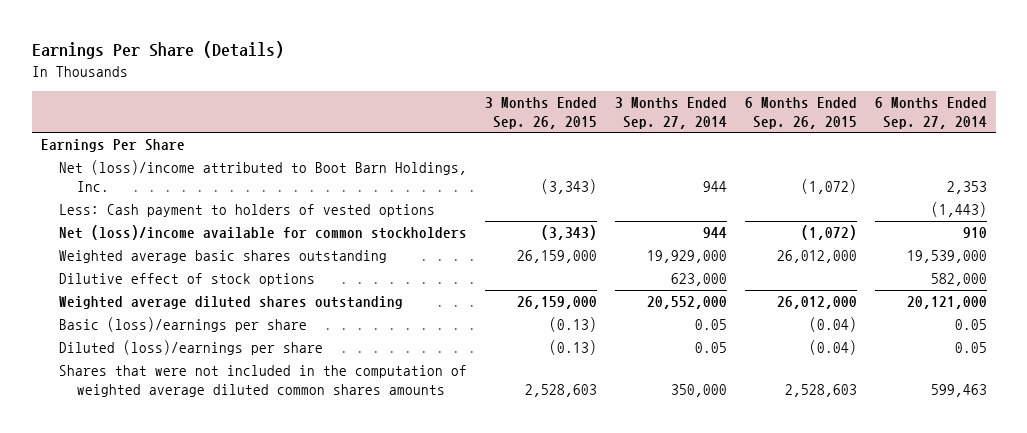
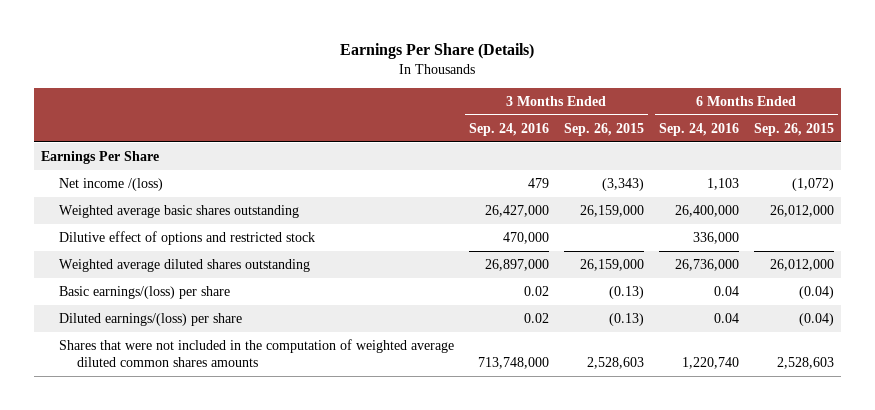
- | 3 Months Ended Sep. 26, 2015 | 3 Months Ended Sep. 27, 2014 | 6 Months Ended Sep. 26, 2015 | 6 Months Ended Sep. 27, 2014
+ | 3 Months Ended Sep. 24, 2016 | 3 Months Ended Sep. 26, 2015 | 6 Months Ended Sep. 24, 2016 | 6 Months Ended Sep. 26, 2015
- Net (loss)/income attributed to Boot Barn Holdings, Inc. | (3,343) | 944 | (1,072) | 2,353
- Less: Cash payment to holders of vested options | | | | (1,443)
- Net (loss)/income available for common stockholders | (3,343) | 944 | (1,072) | 910
+ Net income /(loss) | 479 | (3,343) | 1,103 | (1,072)
- Dilutive effect of stock options | | 623,000 | | 582,000
+ Dilutive effect of options and restricted stock | 470,000 | | 336,000 |
- Basic (loss)/earnings per share | (0.13) | 0.05 | (0.04) | 0.05
- Diluted (loss)/earnings per share | (0.13) | 0.05 | (0.04) | 0.05
+ Basic earnings/(loss) per share | 0.02 | (0.13) | 0.04 | (0.04)
+ Diluted earnings/(loss) per share | 0.02 | (0.13) | 0.04 | (0.04)

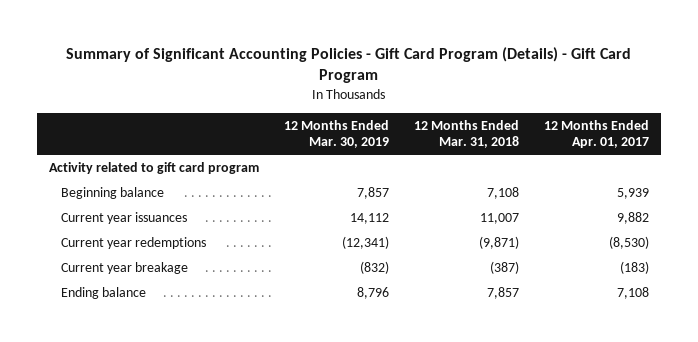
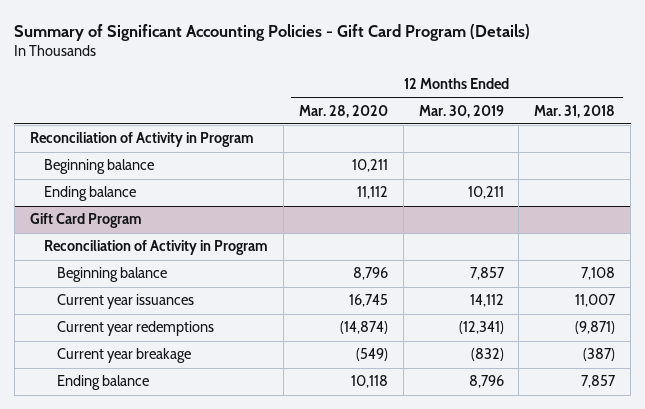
- Summary of Significant Accounting Policies - Gift Card Program (Details) - Gift Card Program
+ Summary of Significant Accounting Policies - Gift Card Program (Details)
- | 12 Months Ended Mar. 30, 2019 | 12 Months Ended Mar. 31, 2018 | 12 Months Ended Apr. 01, 2017
+ | 12 Months Ended Mar. 28, 2020 | 12 Months Ended Mar. 30, 2019 | 12 Months Ended Mar. 31, 2018
- Activity related to gift card program
+ Reconciliation of Activity in Program
+ Beginning balance | 10,211 | |
+ Ending balance | 11,112 | 10,211 |
+ Gift Card Program
+ Reconciliation of Activity in Program

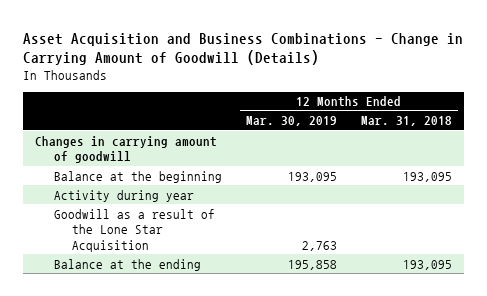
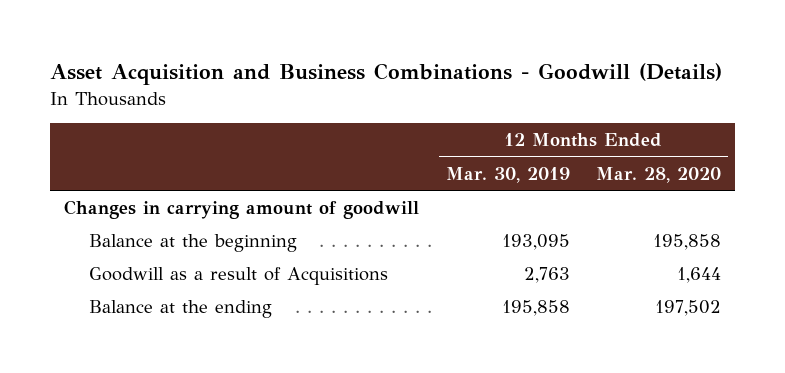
- Asset Acquisition and Business Combinations - Change in Carrying Amount of Goodwill (Details)
+ Asset Acquisition and Business Combinations - Goodwill (Details)
- | 12 Months Ended Mar. 30, 2019 | 12 Months Ended Mar. 31, 2018
+ | 12 Months Ended Mar. 30, 2019 | 12 Months Ended Mar. 28, 2020
- Activity during year
- Goodwill as a result of the Lone Star Acquisition | 2,763 |
+ Goodwill as a result of Acquisitions | 2,763 | 1,644

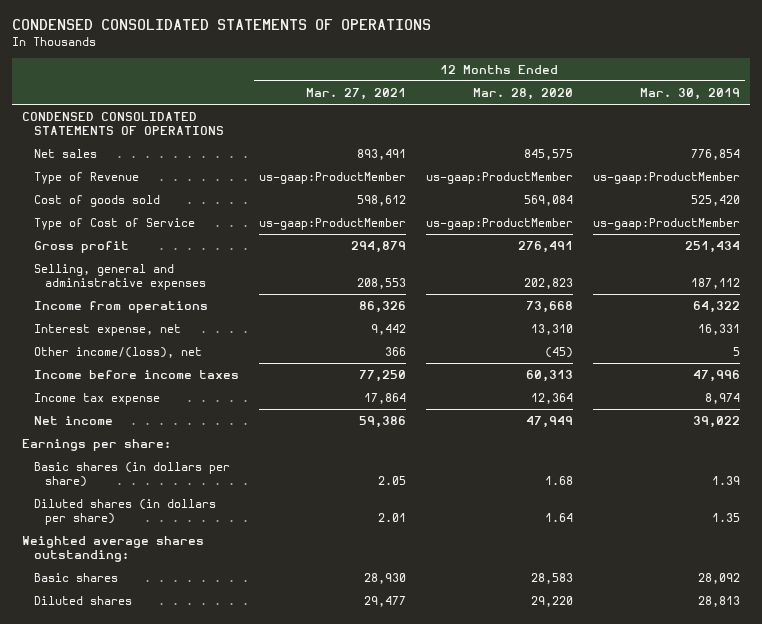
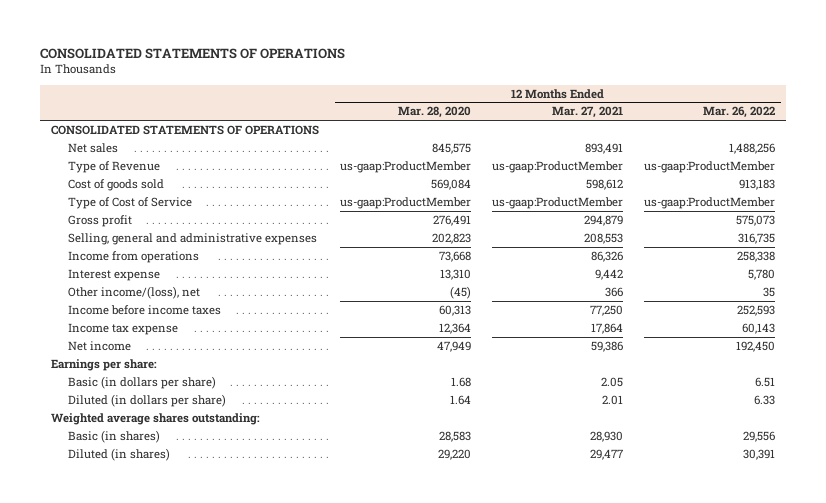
- CONDENSED CONSOLIDATED STATEMENTS OF OPERATIONS
+ CONSOLIDATED STATEMENTS OF OPERATIONS
- | 12 Months Ended Mar. 27, 2021 | 12 Months Ended Mar. 28, 2020 | 12 Months Ended Mar. 30, 2019
+ | 12 Months Ended Mar. 28, 2020 | 12 Months Ended Mar. 27, 2021 | 12 Months Ended Mar. 26, 2022
- CONDENSED CONSOLIDATED STATEMENTS OF OPERATIONS
+ CONSOLIDATED STATEMENTS OF OPERATIONS
- Interest expense, net | 9,442 | 13,310 | 16,331
+ Interest expense | 13,310 | 9,442 | 5,780
- Basic shares (in dollars per share) | 2.05 | 1.68 | 1.39
- Diluted shares (in dollars per share) | 2.01 | 1.64 | 1.35
+ Basic (in dollars per share) | 1.68 | 2.05 | 6.51
+ Diluted (in dollars per share) | 1.64 | 2.01 | 6.33
- Basic shares | 28,930 | 28,583 | 28,092
- Diluted shares | 29,477 | 29,220 | 28,813
+ Basic (in shares) | 28,583 | 28,930 | 29,556
+ Diluted (in shares) | 29,220 | 29,477 | 30,391

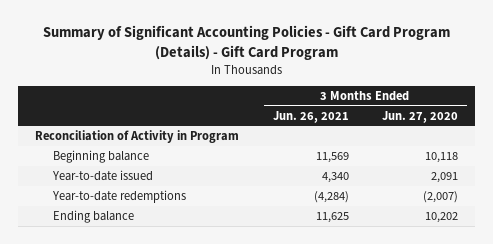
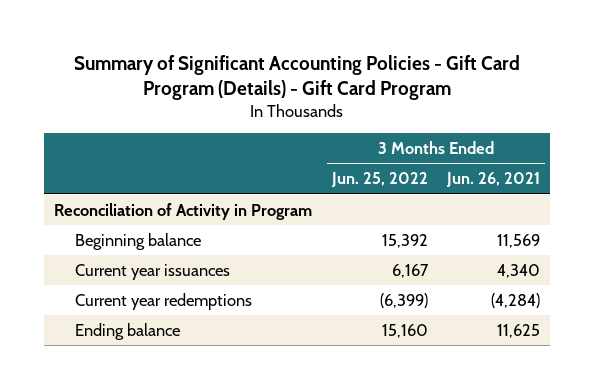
- | 3 Months Ended Jun. 26, 2021 | 3 Months Ended Jun. 27, 2020
+ | 3 Months Ended Jun. 25, 2022 | 3 Months Ended Jun. 26, 2021
- Year-to-date issued | 4,340 | 2,091
- Year-to-date redemptions | (4,284) | (2,007)
+ Current year issuances | 6,167 | 4,340
+ Current year redemptions | (6,399) | (4,284)

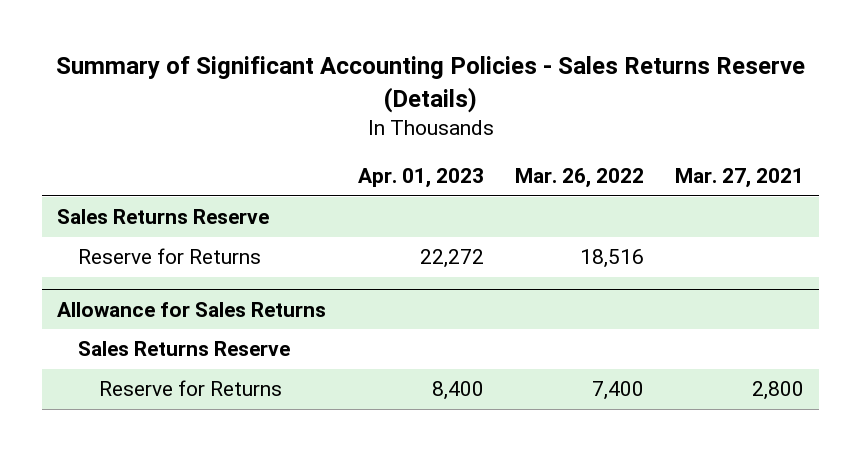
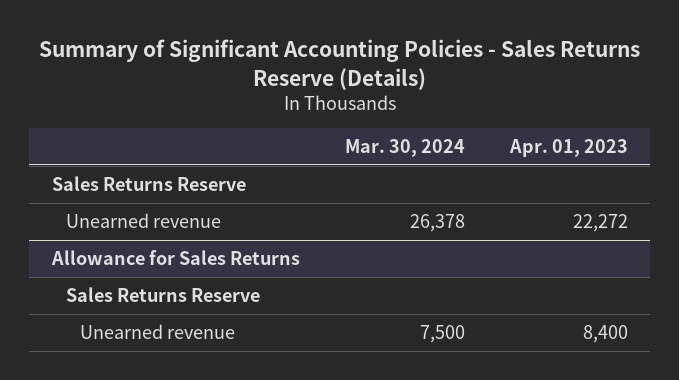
- | Apr. 01, 2023 | Mar. 26, 2022 | Mar. 27, 2021
+ | Mar. 30, 2024 | Apr. 01, 2023
- Reserve for Returns | 22,272 | 18,516 |
+ Unearned revenue | 26,378 | 22,272
@ Allowance for Sales Returns
- Reserve for Returns | 8,400 | 7,400 | 2,800
+ Unearned revenue | 7,500 | 8,400

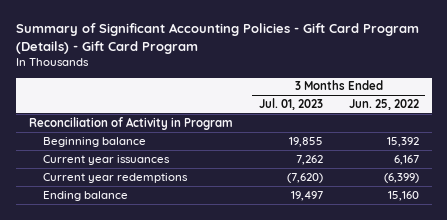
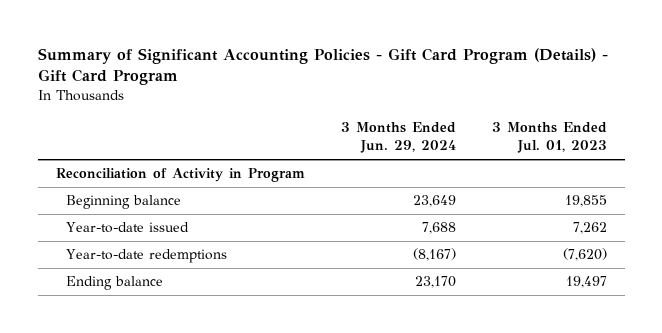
- | 3 Months Ended Jul. 01, 2023 | 3 Months Ended Jun. 25, 2022
+ | 3 Months Ended Jun. 29, 2024 | 3 Months Ended Jul. 01, 2023
- Current year issuances | 7,262 | 6,167
- Current year redemptions | (7,620) | (6,399)
+ Year-to-date issued | 7,688 | 7,262
+ Year-to-date redemptions | (8,167) | (7,620)

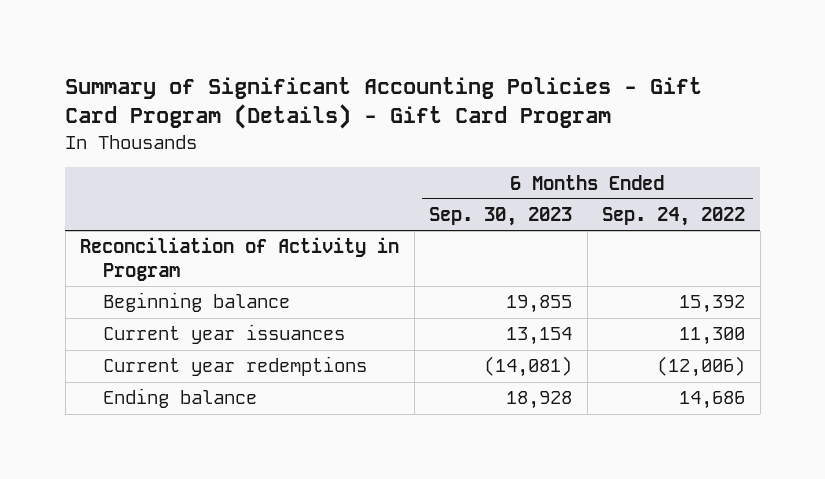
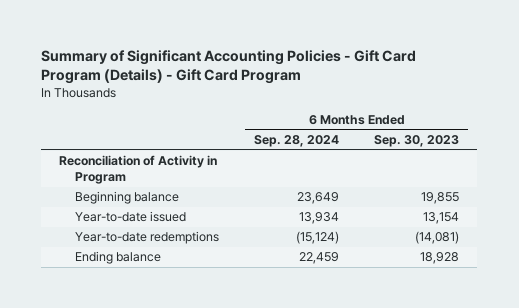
- | 6 Months Ended Sep. 30, 2023 | 6 Months Ended Sep. 24, 2022
+ | 6 Months Ended Sep. 28, 2024 | 6 Months Ended Sep. 30, 2023
- Current year issuances | 13,154 | 11,300
- Current year redemptions | (14,081) | (12,006)
+ Year-to-date issued | 13,934 | 13,154
+ Year-to-date redemptions | (15,124) | (14,081)

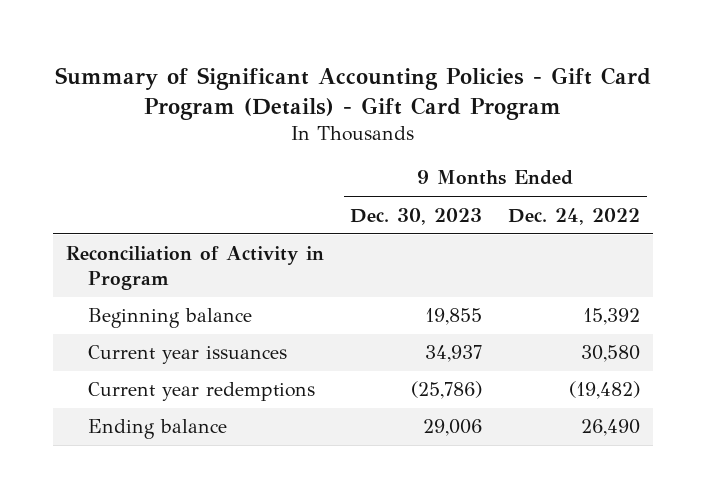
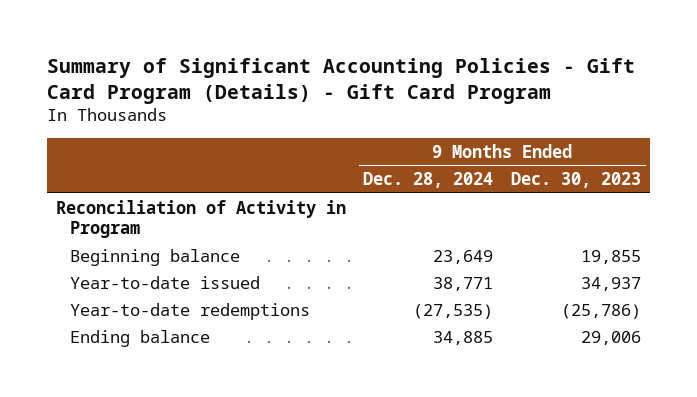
- | 9 Months Ended Dec. 30, 2023 | 9 Months Ended Dec. 24, 2022
+ | 9 Months Ended Dec. 28, 2024 | 9 Months Ended Dec. 30, 2023
- Current year issuances | 34,937 | 30,580
- Current year redemptions | (25,786) | (19,482)
+ Year-to-date issued | 38,771 | 34,937
+ Year-to-date redemptions | (27,535) | (25,786)

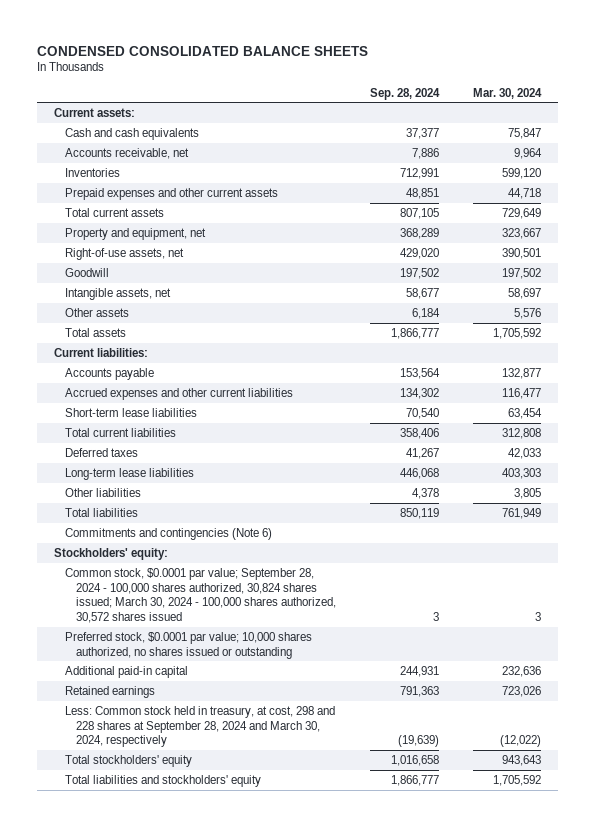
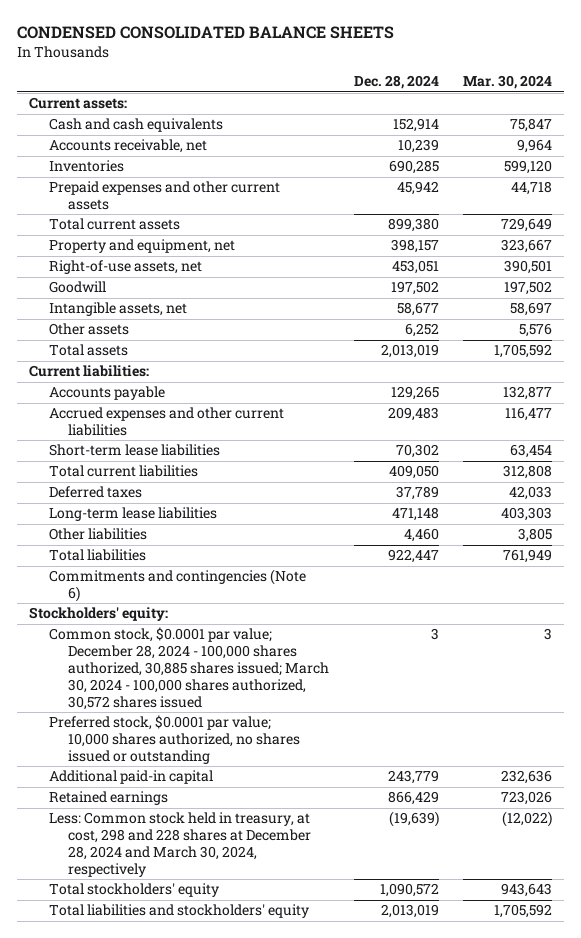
- | Sep. 28, 2024 | Mar. 30, 2024
+ | Dec. 28, 2024 | Mar. 30, 2024
- Common stock, $0.0001 par value; September 28, 2024 - 100,000 shares authorized, 30,824 shares issued; March 30, 2024 - 100,000 shares authorized, 30,572 shares issued | 3 | 3
+ Common stock, $0.0001 par value; December 28, 2024 - 100,000 shares authorized, 30,885 shares issued; March 30, 2024 - 100,000 shares authorized, 30,572 shares issued | 3 | 3
- Less: Common stock held in treasury, at cost, 298 and 228 shares at September 28, 2024 and March 30, 2024, respectively | (19,639) | (12,022)
+ Less: Common stock held in treasury, at cost, 298 and 228 shares at December 28, 2024 and March 30, 2024, respectively | (19,639) | (12,022)

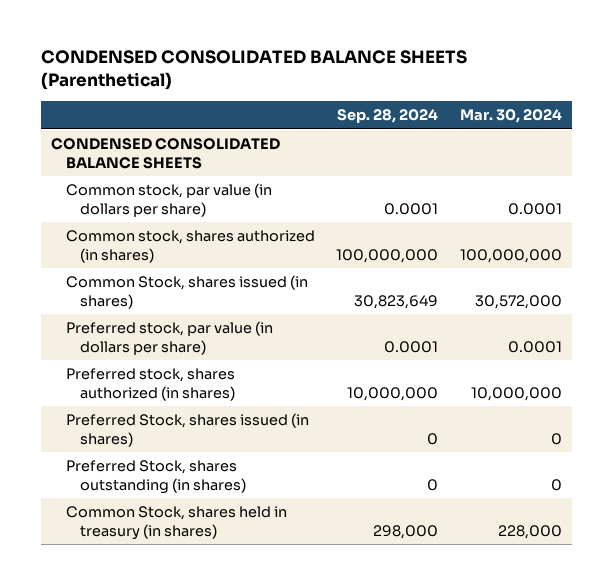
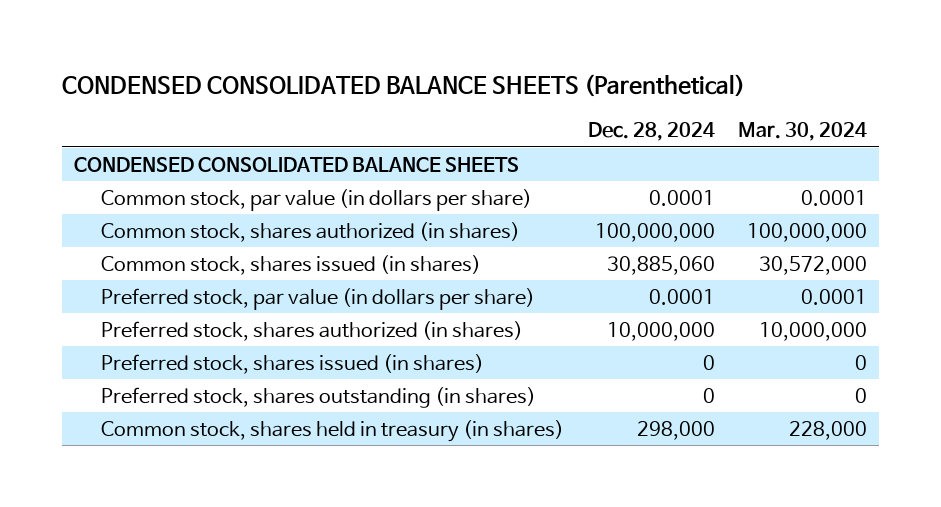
- | Sep. 28, 2024 | Mar. 30, 2024
+ | Dec. 28, 2024 | Mar. 30, 2024
- Common Stock, shares issued (in shares) | 30,823,649 | 30,572,000
+ Common stock, shares issued (in shares) | 30,885,060 | 30,572,000
- Preferred Stock, shares issued (in shares) | 0 | 0
- Preferred Stock, shares outstanding (in shares) | 0 | 0
- Common Stock, shares held in treasury (in shares) | 298,000 | 228,000
+ Preferred stock, shares issued (in shares) | 0 | 0
+ Preferred stock, shares outstanding (in shares) | 0 | 0
+ Common stock, shares held in treasury (in shares) | 298,000 | 228,000

